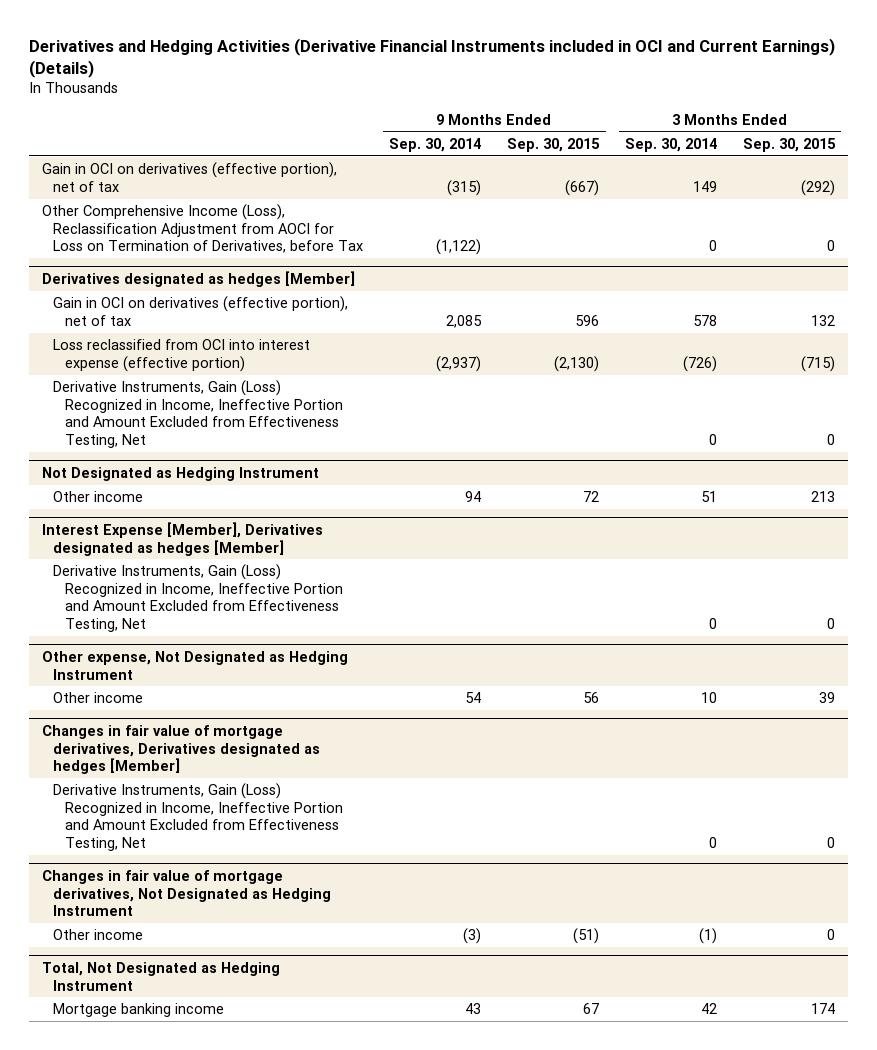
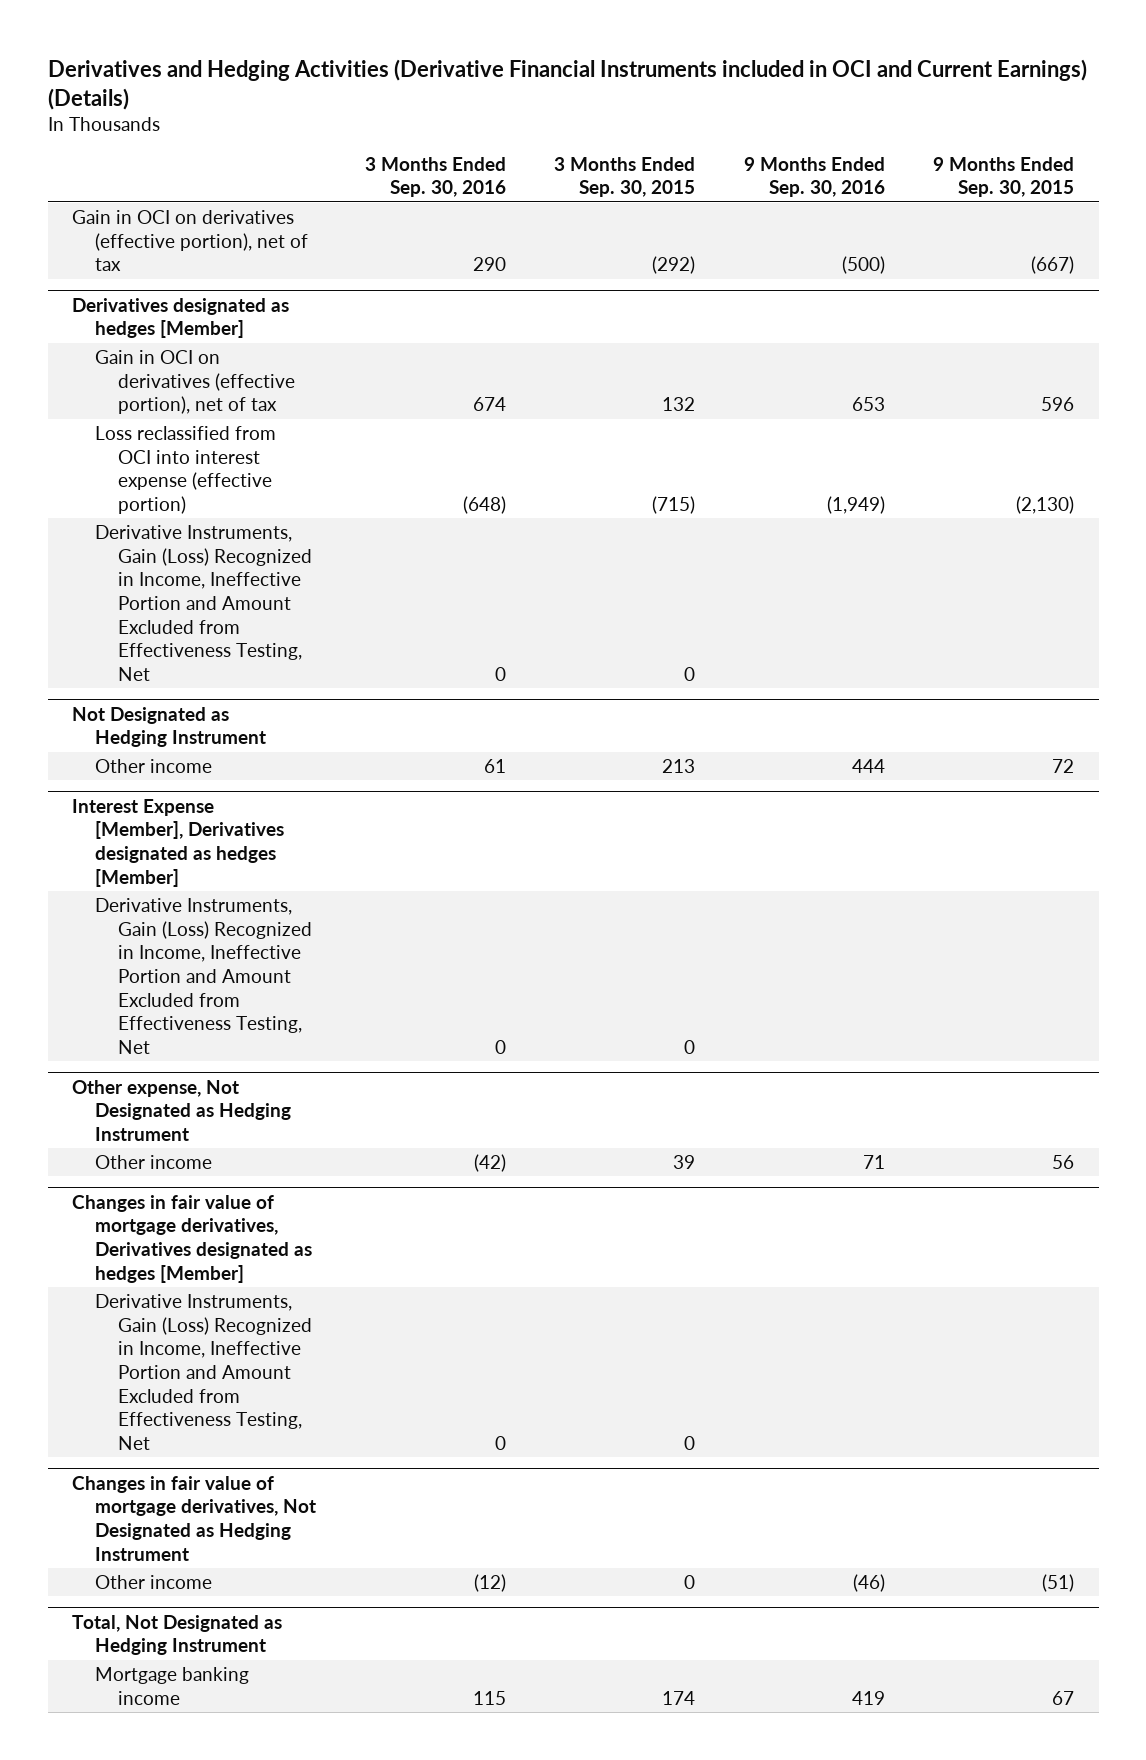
- | 9 Months Ended Sep. 30, 2014 | 9 Months Ended Sep. 30, 2015 | 3 Months Ended Sep. 30, 2014 | 3 Months Ended Sep. 30, 2015
+ | 3 Months Ended Sep. 30, 2016 | 3 Months Ended Sep. 30, 2015 | 9 Months Ended Sep. 30, 2016 | 9 Months Ended Sep. 30, 2015
- Other Comprehensive Income (Loss), Reclassification Adjustment from AOCI for Loss on Termination of Derivatives, before Tax | (1,122) | | 0 | 0

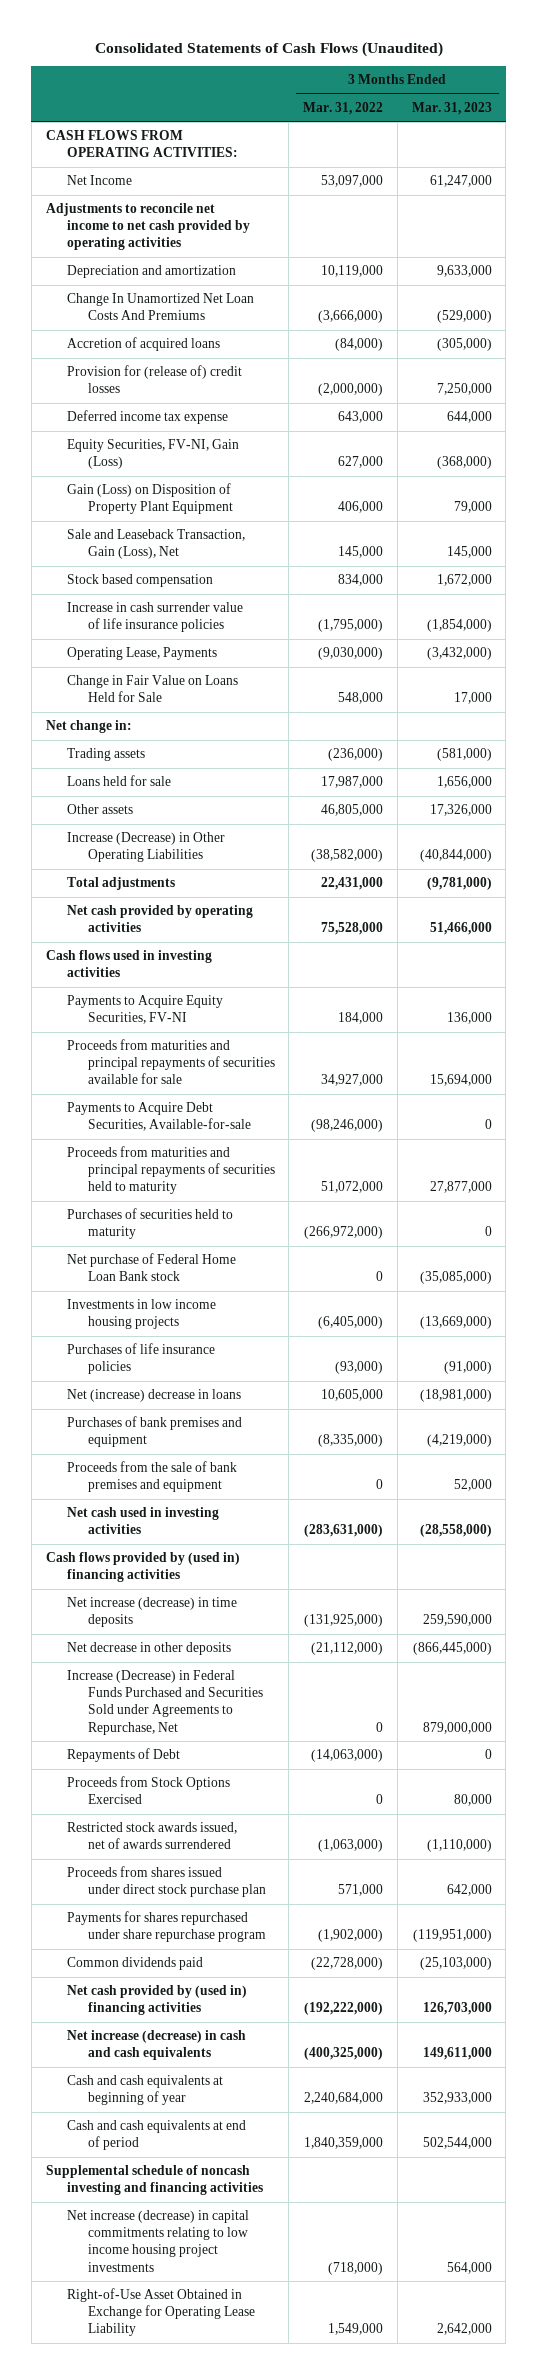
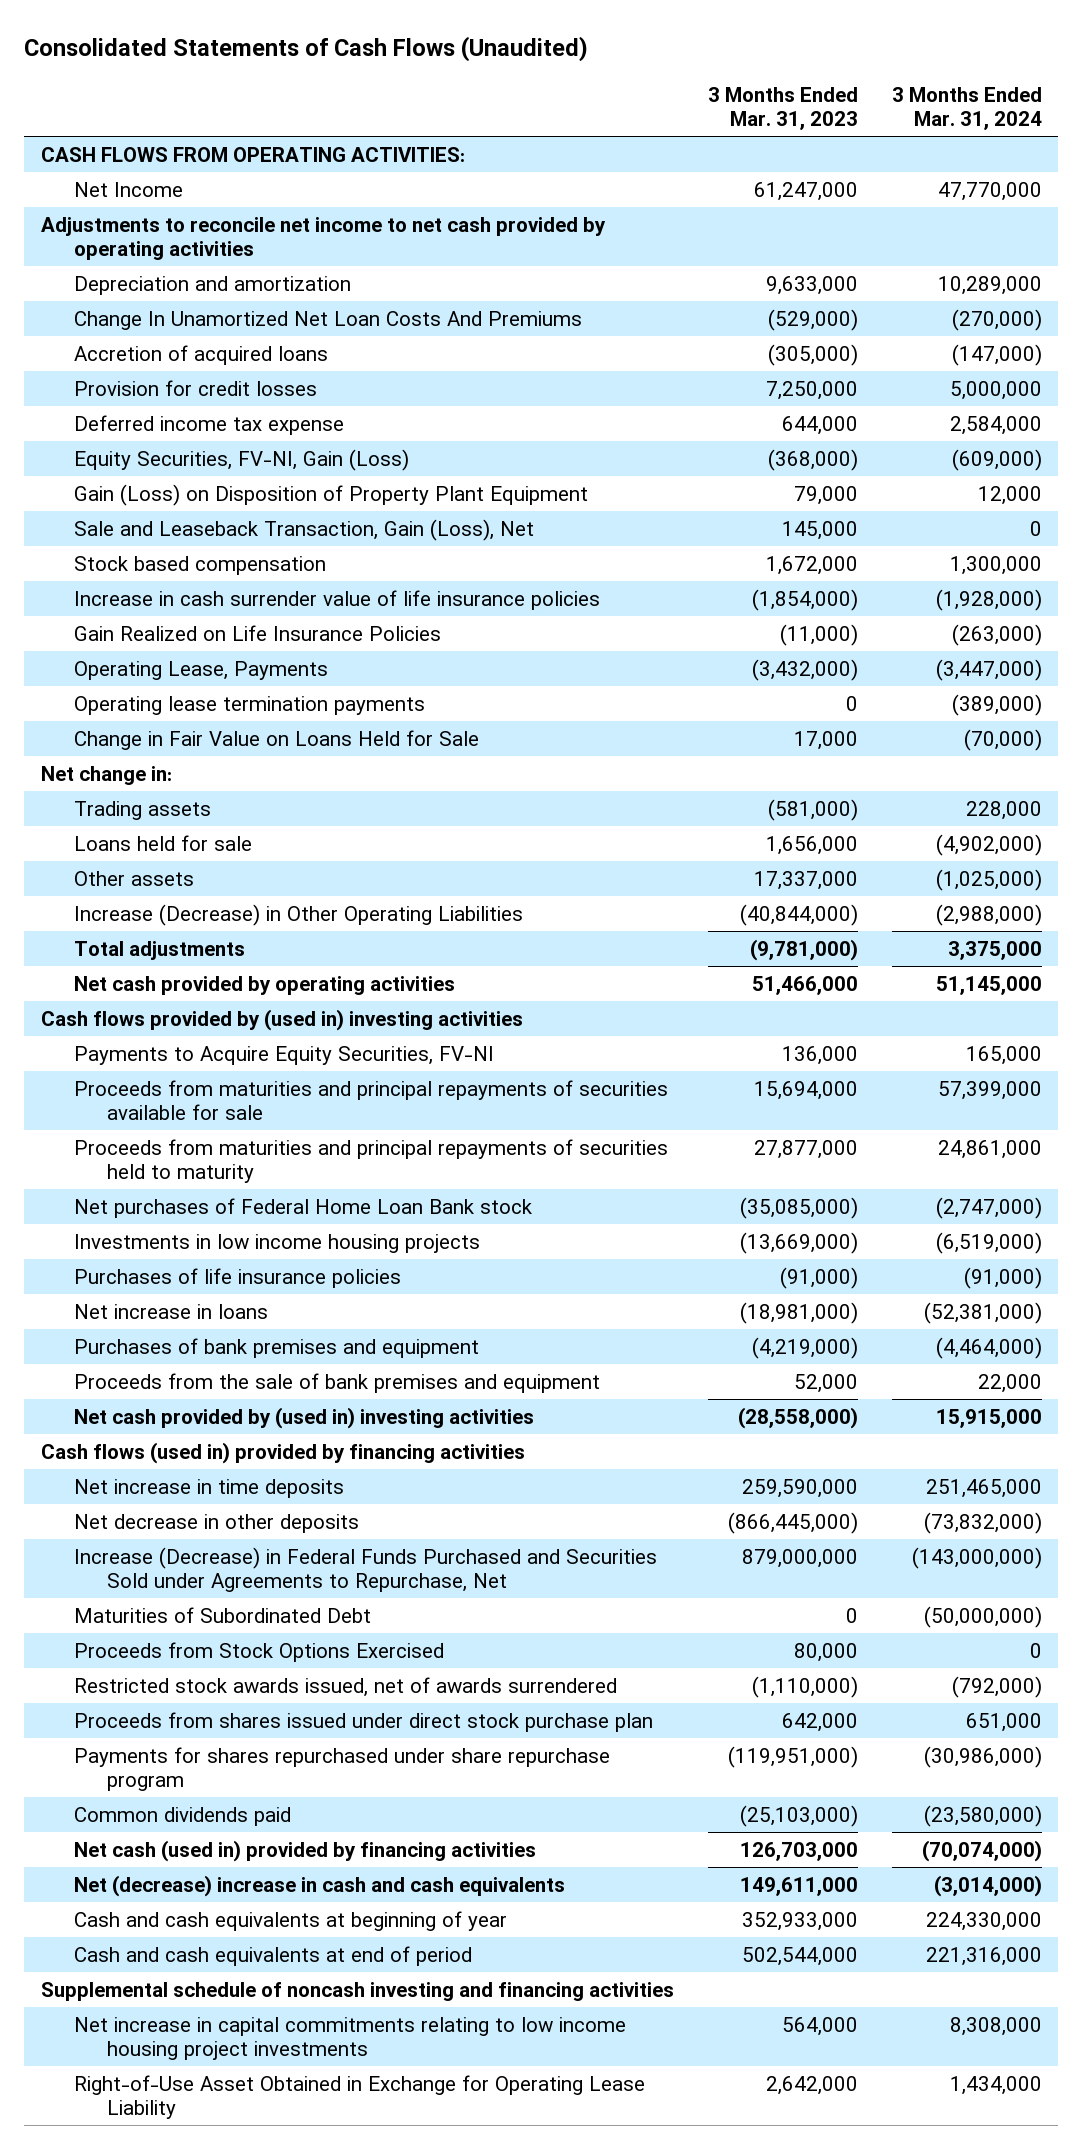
- | 3 Months Ended Mar. 31, 2022 | 3 Months Ended Mar. 31, 2023
+ | 3 Months Ended Mar. 31, 2023 | 3 Months Ended Mar. 31, 2024
- Provision for (release of) credit losses | (2,000,000) | 7,250,000
+ Provision for credit losses | 7,250,000 | 5,000,000
+ Gain Realized on Life Insurance Policies | (11,000) | (263,000)
+ Operating lease termination payments | 0 | (389,000)
- Other assets | 46,805,000 | 17,326,000
+ Other assets | 17,337,000 | (1,025,000)
- Cash flows used in investing activities
+ Cash flows provided by (used in) investing activities
- Payments to Acquire Debt Securities, Available-for-sale | (98,246,000) | 0
- Purchases of securities held to maturity | (266,972,000) | 0
- Net purchase of Federal Home Loan Bank stock | 0 | (35,085,000)
+ Net purchases of Federal Home Loan Bank stock | (35,085,000) | (2,747,000)
- Net (increase) decrease in loans | 10,605,000 | (18,981,000)
+ Net increase in loans | (18,981,000) | (52,381,000)
- Net cash used in investing activities | (283,631,000) | (28,558,000)
- Cash flows provided by (used in) financing activities
- Net increase (decrease) in time deposits | (131,925,000) | 259,590,000
+ Net cash provided by (used in) investing activities | (28,558,000) | 15,915,000
+ Cash flows (used in) provided by financing activities
+ Net increase in time deposits | 259,590,000 | 251,465,000
- Repayments of Debt | (14,063,000) | 0
+ Maturities of Subordinated Debt | 0 | (50,000,000)
- Net cash provided by (used in) financing activities | (192,222,000) | 126,703,000
- Net increase (decrease) in cash and cash equivalents | (400,325,000) | 149,611,000
+ Net cash (used in) provided by financing activities | 126,703,000 | (70,074,000)
+ Net (decrease) increase in cash and cash equivalents | 149,611,000 | (3,014,000)
- Net increase (decrease) in capital commitments relating to low income housing project investments | (718,000) | 564,000
+ Net increase in capital commitments relating to low income housing project investments | 564,000 | 8,308,000

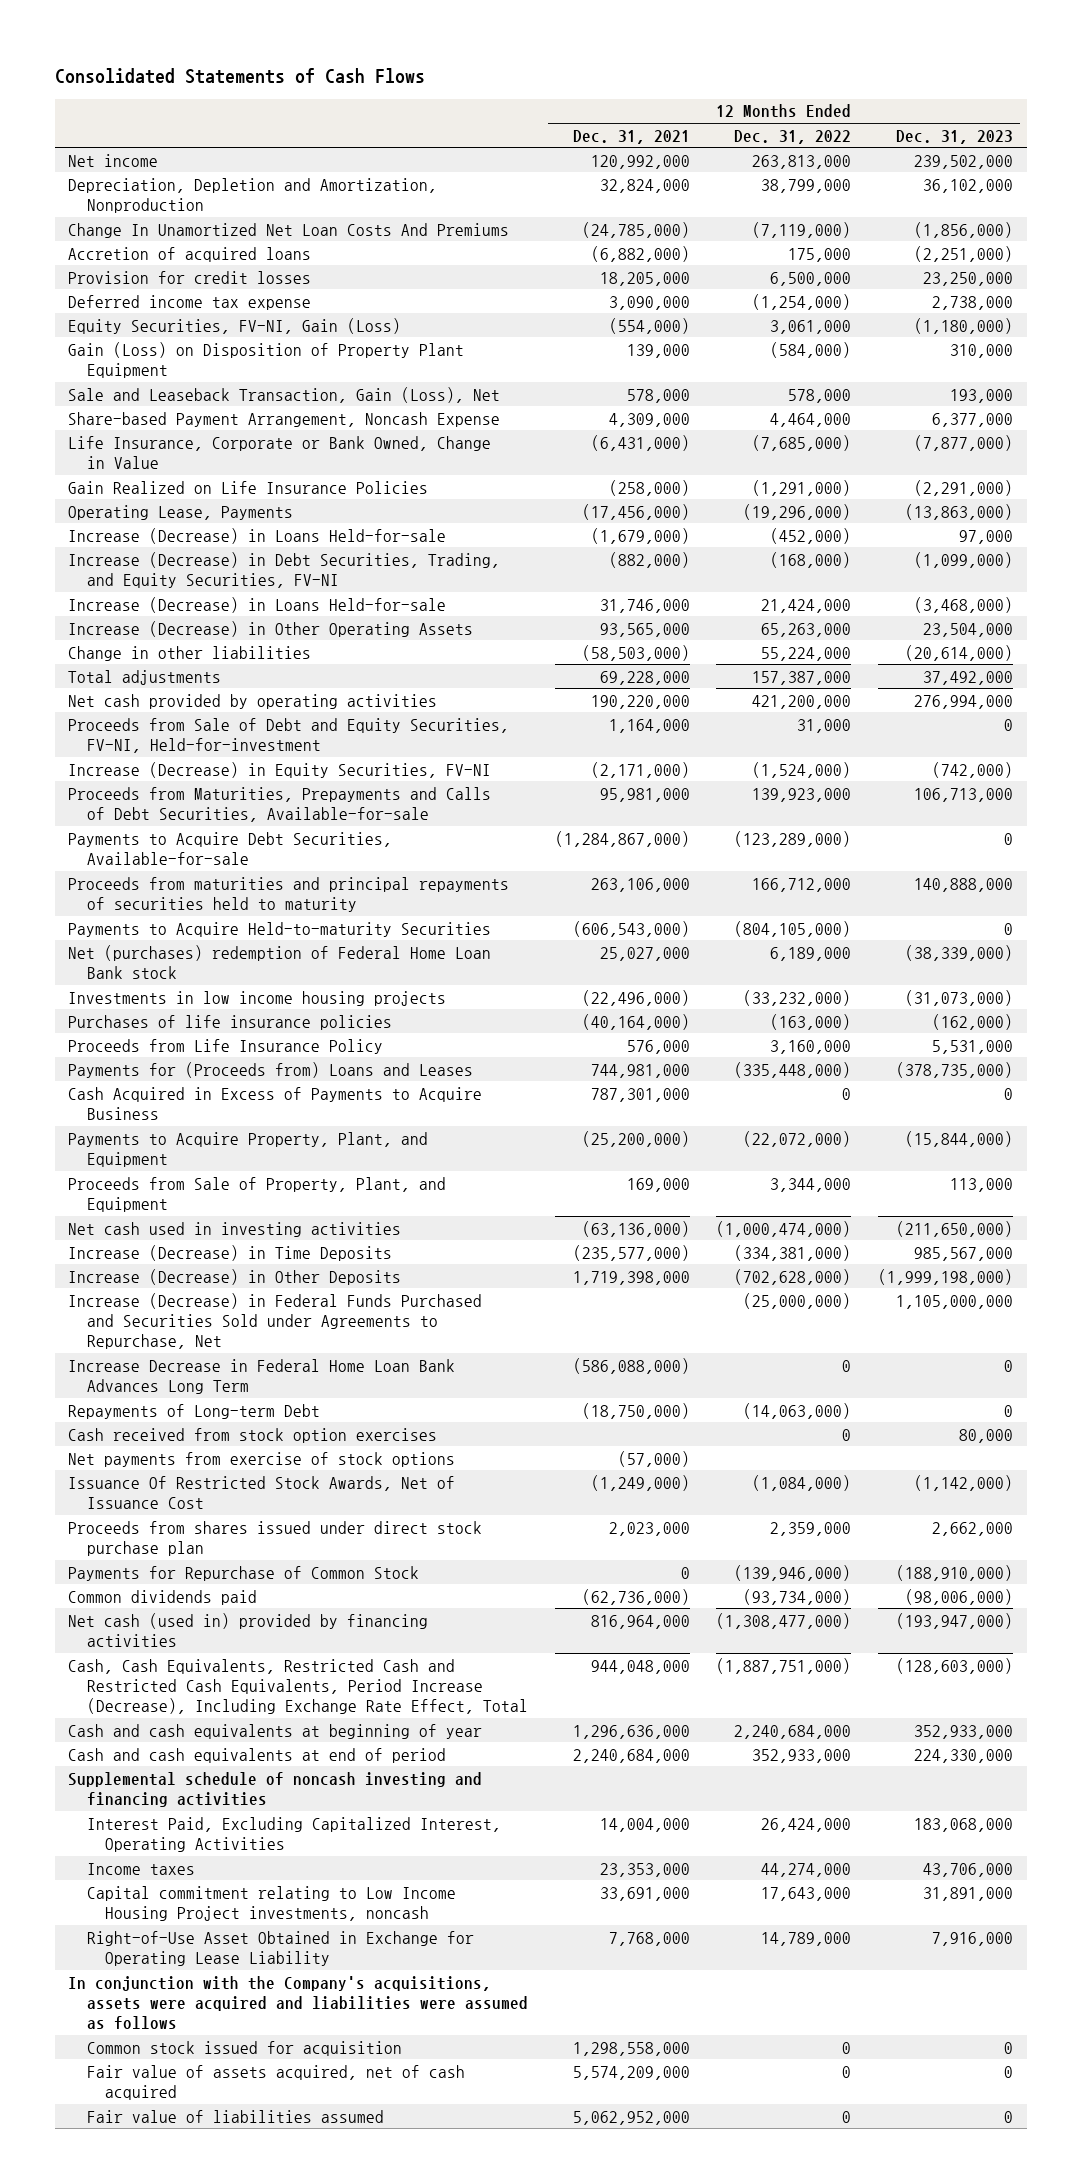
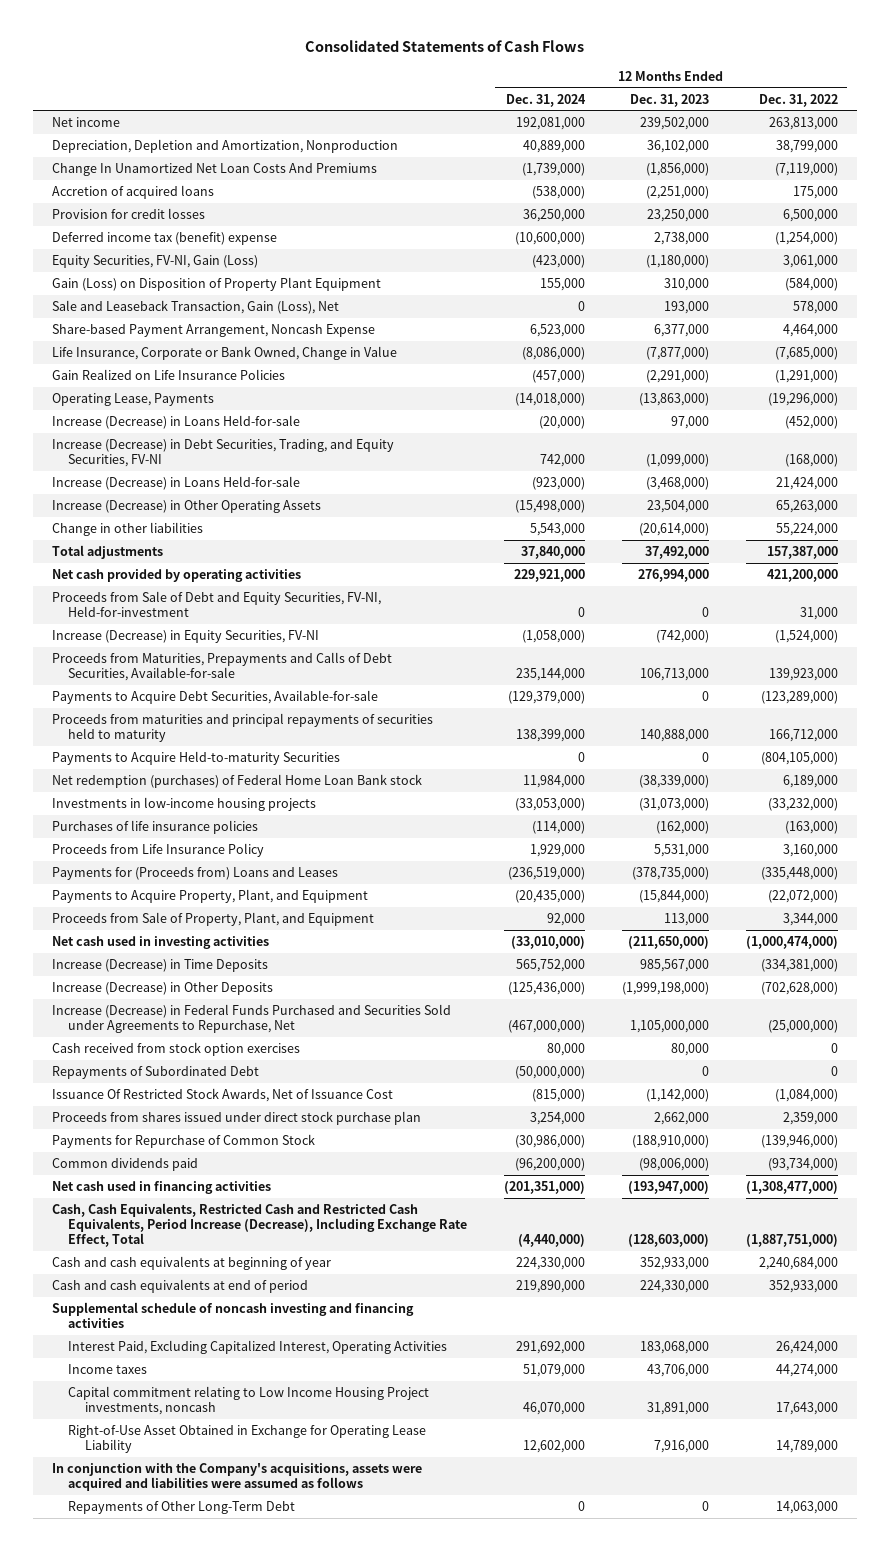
- | 12 Months Ended Dec. 31, 2021 | 12 Months Ended Dec. 31, 2022 | 12 Months Ended Dec. 31, 2023
+ | 12 Months Ended Dec. 31, 2024 | 12 Months Ended Dec. 31, 2023 | 12 Months Ended Dec. 31, 2022
- Deferred income tax expense | 3,090,000 | (1,254,000) | 2,738,000
+ Deferred income tax (benefit) expense | (10,600,000) | 2,738,000 | (1,254,000)
- Net (purchases) redemption of Federal Home Loan Bank stock | 25,027,000 | 6,189,000 | (38,339,000)
- Investments in low income housing projects | (22,496,000) | (33,232,000) | (31,073,000)
+ Net redemption (purchases) of Federal Home Loan Bank stock | 11,984,000 | (38,339,000) | 6,189,000
+ Investments in low-income housing projects | (33,053,000) | (31,073,000) | (33,232,000)
- Cash Acquired in Excess of Payments to Acquire Business | 787,301,000 | 0 | 0
- Increase Decrease in Federal Home Loan Bank Advances Long Term | (586,088,000) | 0 | 0
- Repayments of Long-term Debt | (18,750,000) | (14,063,000) | 0
- Net payments from exercise of stock options | (57,000) | |
+ Repayments of Subordinated Debt | (50,000,000) | 0 | 0
- Net cash (used in) provided by financing activities | 816,964,000 | (1,308,477,000) | (193,947,000)
+ Net cash used in financing activities | (201,351,000) | (193,947,000) | (1,308,477,000)
- Common stock issued for acquisition | 1,298,558,000 | 0 | 0
- Fair value of assets acquired, net of cash acquired | 5,574,209,000 | 0 | 0
- Fair value of liabilities assumed | 5,062,952,000 | 0 | 0
+ Repayments of Other Long-Term Debt | 0 | 0 | 14,063,000

